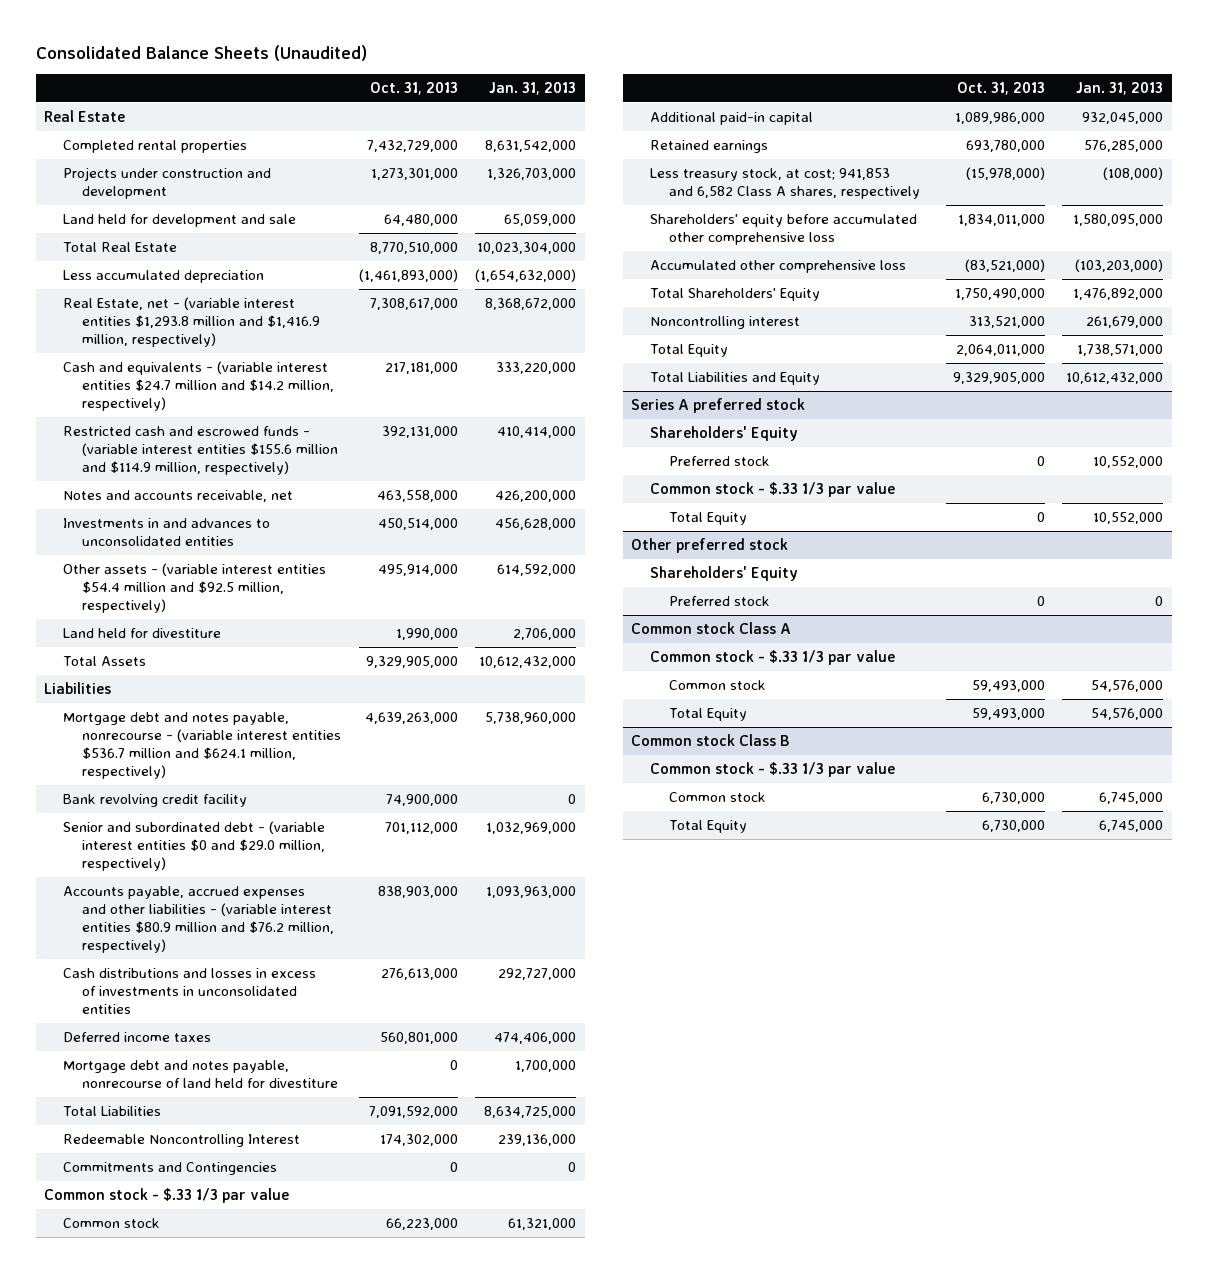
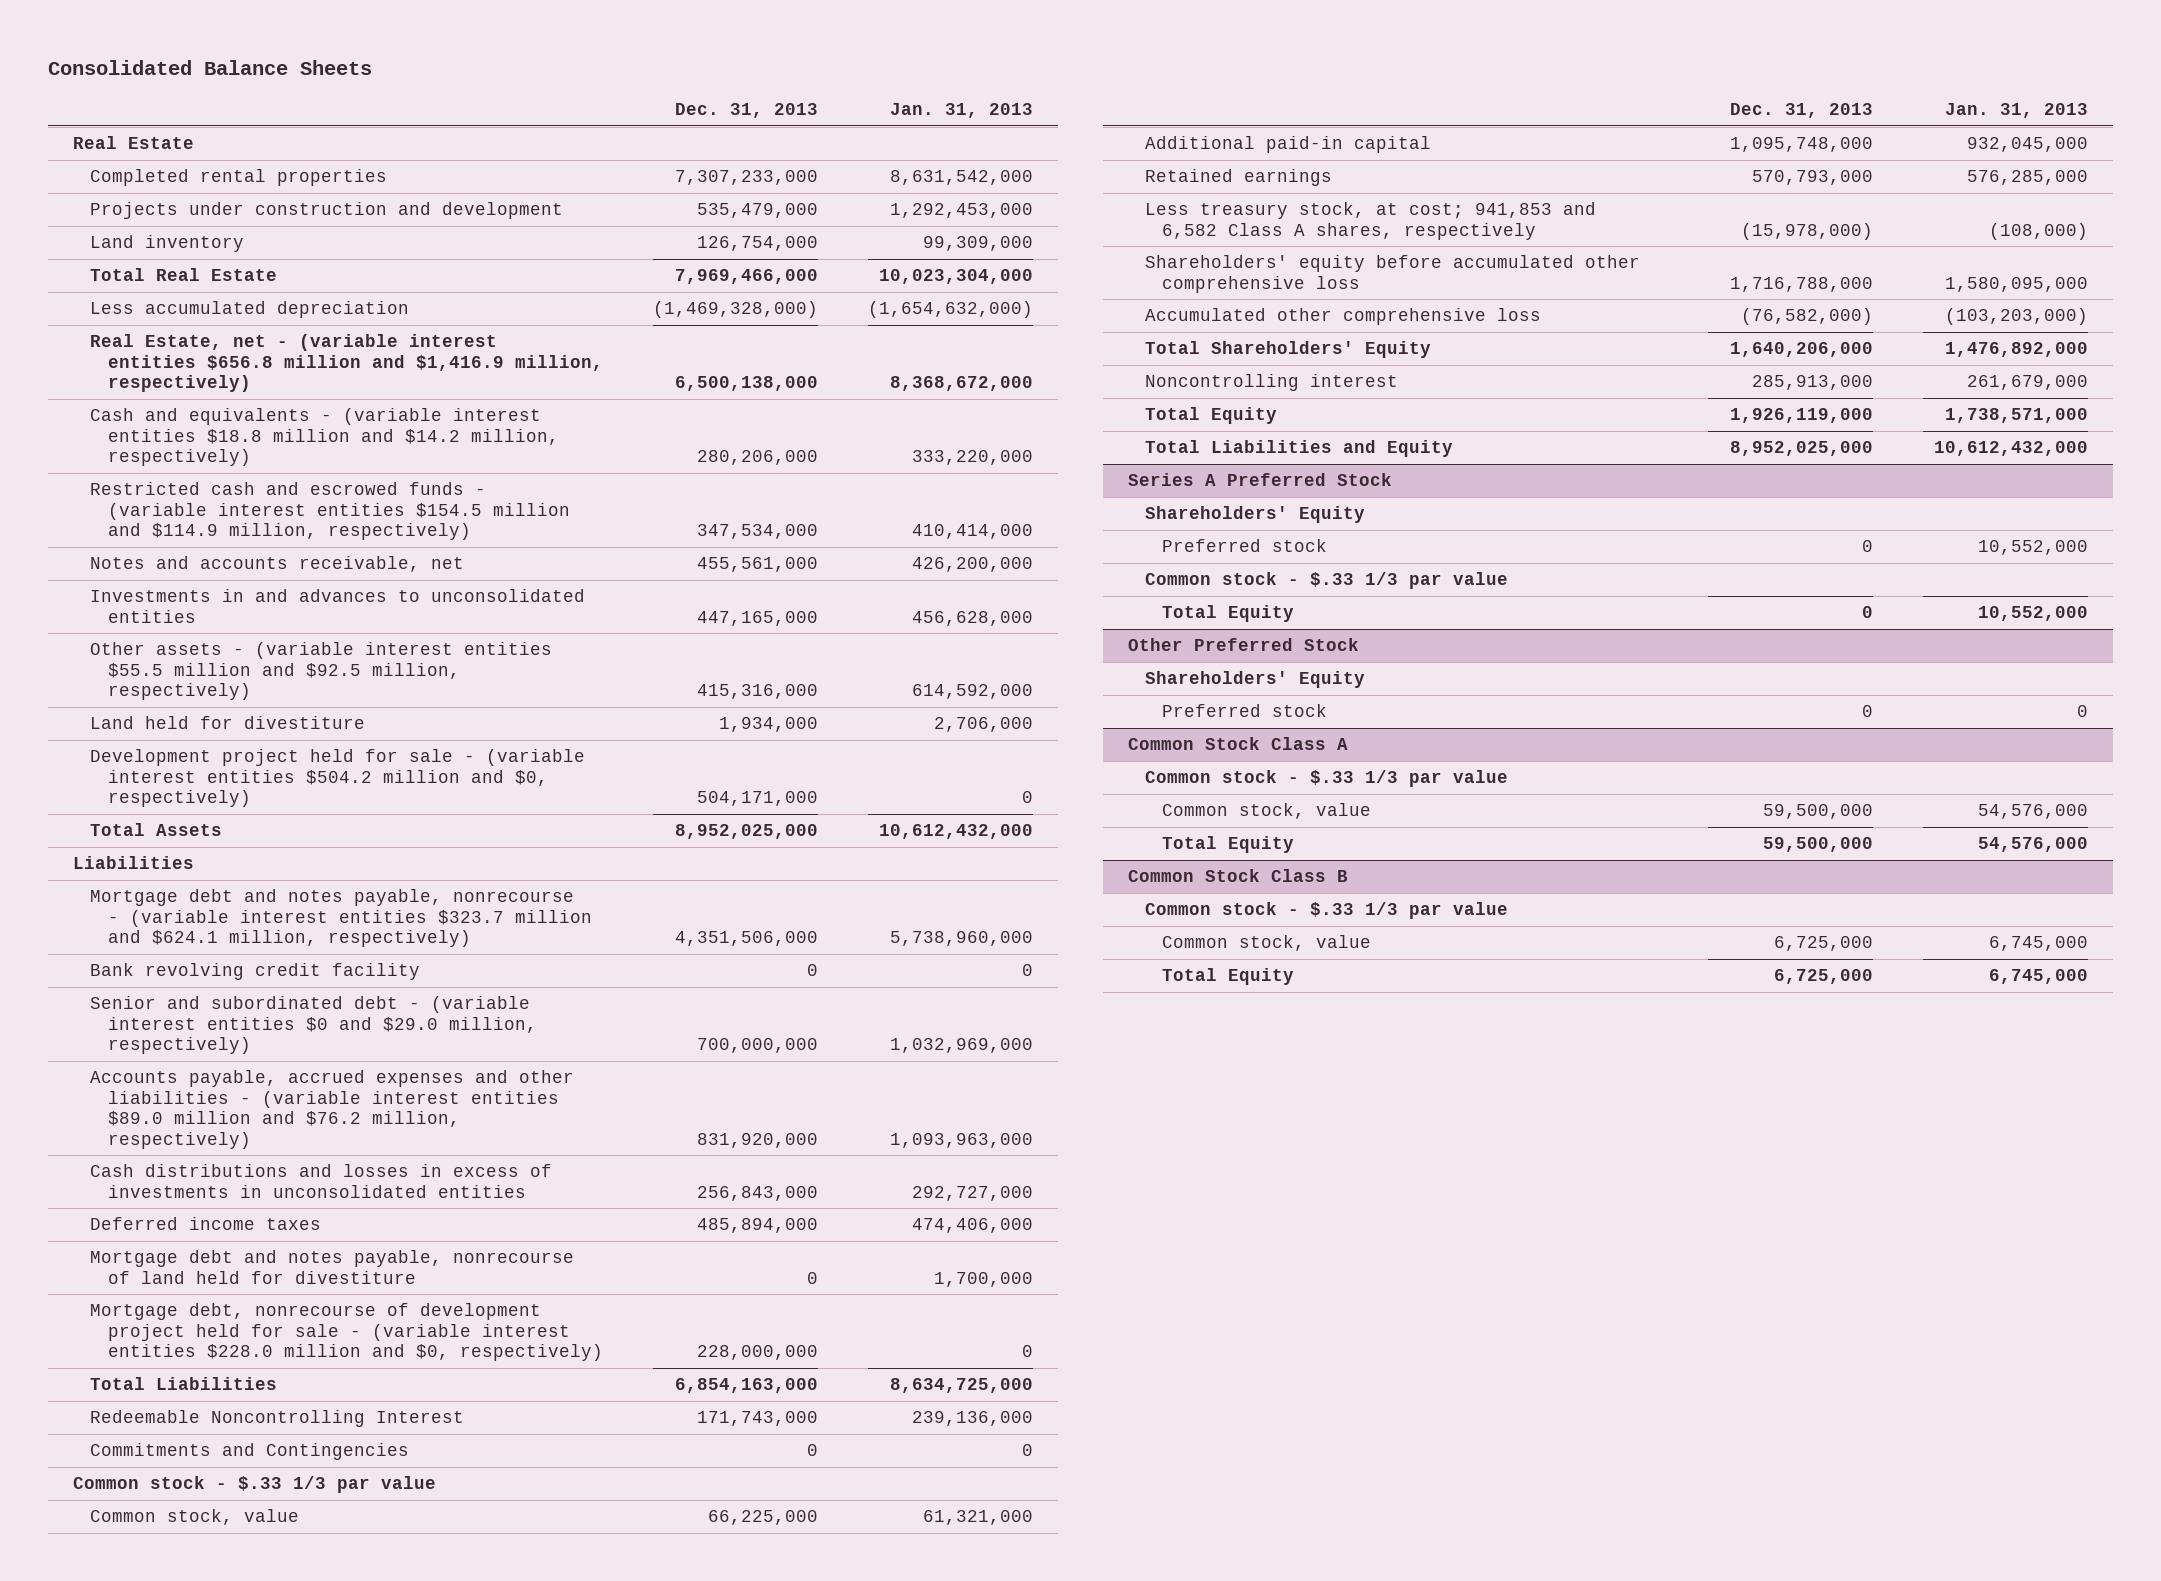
- Consolidated Balance Sheets (Unaudited)
+ Consolidated Balance Sheets
- | Oct. 31, 2013 | Jan. 31, 2013
+ | Dec. 31, 2013 | Jan. 31, 2013
- Projects under construction and development | 1,273,301,000 | 1,326,703,000
- Land held for development and sale | 64,480,000 | 65,059,000
+ Projects under construction and development | 535,479,000 | 1,292,453,000
+ Land inventory | 126,754,000 | 99,309,000
- Real Estate, net - (variable interest entities $1,293.8 million and $1,416.9 million, respectively) | 7,308,617,000 | 8,368,672,000
- Cash and equivalents - (variable interest entities $24.7 million and $14.2 million, respectively) | 217,181,000 | 333,220,000
- Restricted cash and escrowed funds - (variable interest entities $155.6 million and $114.9 million, respectively) | 392,131,000 | 410,414,000
+ Real Estate, net - (variable interest entities $656.8 million and $1,416.9 million, respectively) | 6,500,138,000 | 8,368,672,000
+ Cash and equivalents - (variable interest entities $18.8 million and $14.2 million, respectively) | 280,206,000 | 333,220,000
+ Restricted cash and escrowed funds - (variable interest entities $154.5 million and $114.9 million, respectively) | 347,534,000 | 410,414,000
- Other assets - (variable interest entities $54.4 million and $92.5 million, respectively) | 495,914,000 | 614,592,000
+ Other assets - (variable interest entities $55.5 million and $92.5 million, respectively) | 415,316,000 | 614,592,000
+ Development project held for sale - (variable interest entities $504.2 million and $0, respectively) | 504,171,000 | 0
- Mortgage debt and notes payable, nonrecourse - (variable interest entities $536.7 million and $624.1 million, respectively) | 4,639,263,000 | 5,738,960,000
+ Mortgage debt and notes payable, nonrecourse - (variable interest entities $323.7 million and $624.1 million, respectively) | 4,351,506,000 | 5,738,960,000
- Accounts payable, accrued expenses and other liabilities - (variable interest entities $80.9 million and $76.2 million, respectively) | 838,903,000 | 1,093,963,000
+ Accounts payable, accrued expenses and other liabilities - (variable interest entities $89.0 million and $76.2 million, respectively) | 831,920,000 | 1,093,963,000
+ Mortgage debt, nonrecourse of development project held for sale - (variable interest entities $228.0 million and $0, respectively) | 228,000,000 | 0
- Common stock | 66,223,000 | 61,321,000
+ Common stock, value | 66,225,000 | 61,321,000
- Series A preferred stock
+ Series A Preferred Stock
- Other preferred stock
+ Other Preferred Stock
- Common stock Class A
+ Common Stock Class A
- Common stock | 59,493,000 | 54,576,000
+ Common stock, value | 59,500,000 | 54,576,000
- Common stock Class B
+ Common Stock Class B
- Common stock | 6,730,000 | 6,745,000
+ Common stock, value | 6,725,000 | 6,745,000

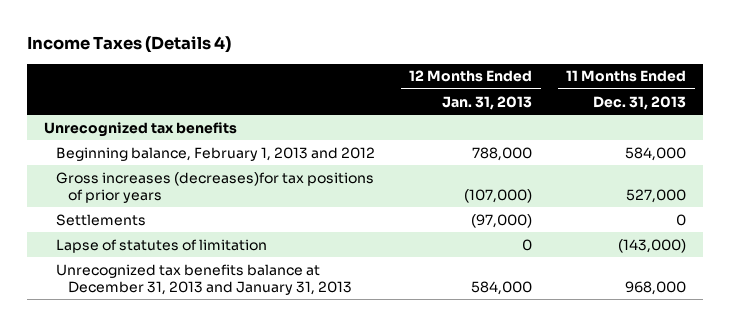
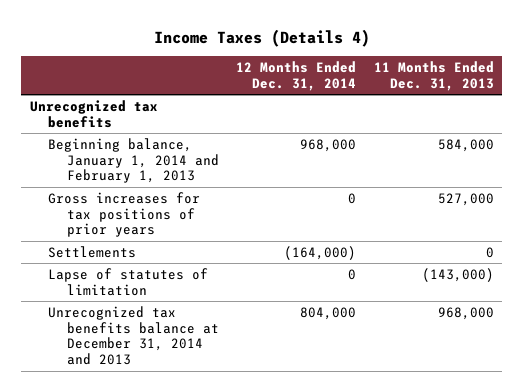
- | 12 Months Ended Jan. 31, 2013 | 11 Months Ended Dec. 31, 2013
+ | 12 Months Ended Dec. 31, 2014 | 11 Months Ended Dec. 31, 2013
- Beginning balance, February 1, 2013 and 2012 | 788,000 | 584,000
- Gross increases (decreases)for tax positions of prior years | (107,000) | 527,000
+ Beginning balance, January 1, 2014 and February 1, 2013 | 968,000 | 584,000
+ Gross increases for tax positions of prior years | 0 | 527,000
- Unrecognized tax benefits balance at December 31, 2013 and January 31, 2013 | 584,000 | 968,000
+ Unrecognized tax benefits balance at December 31, 2014 and 2013 | 804,000 | 968,000

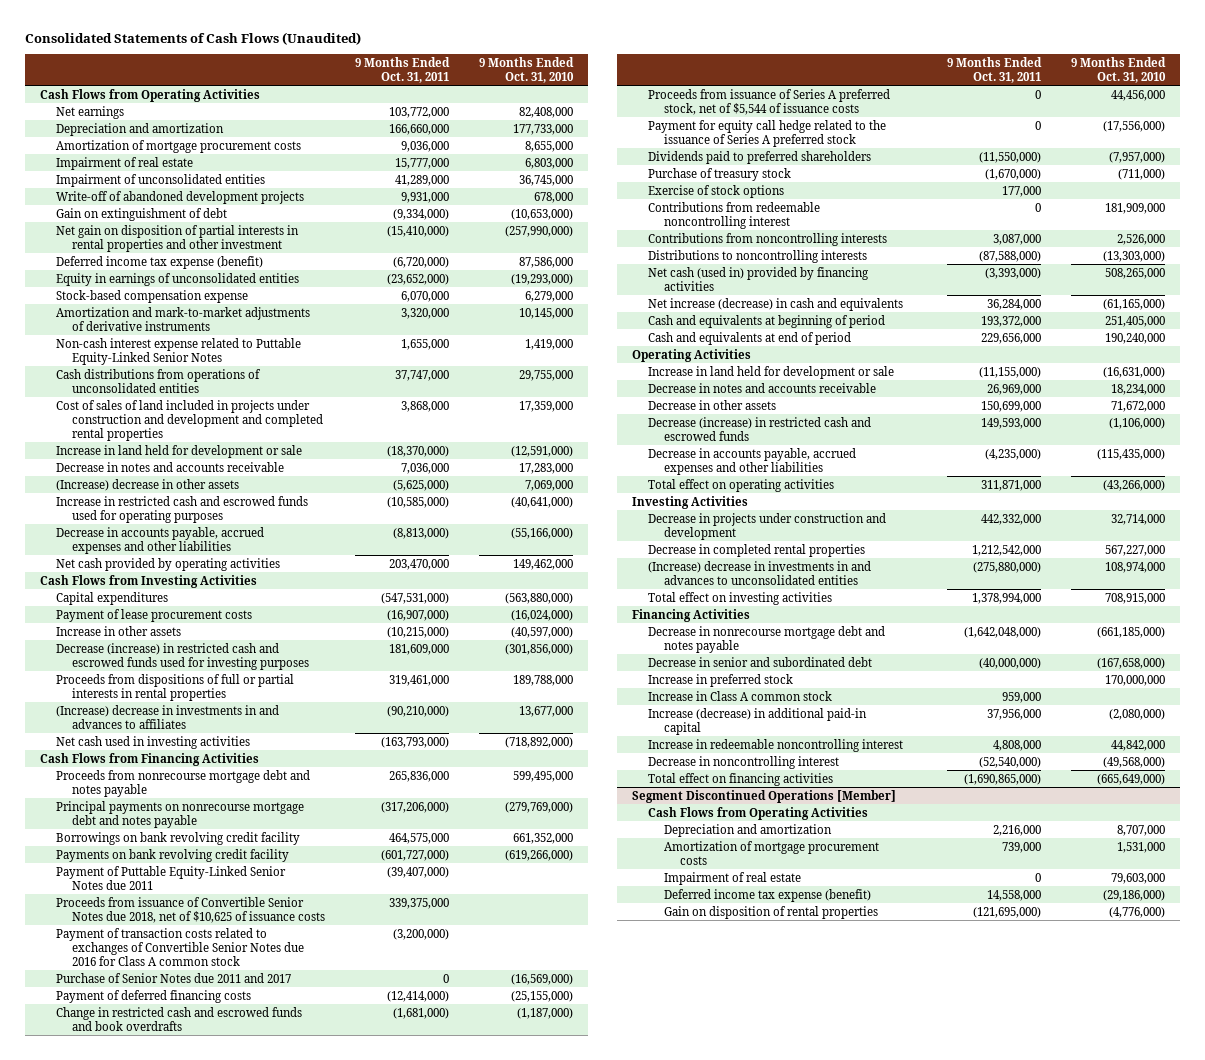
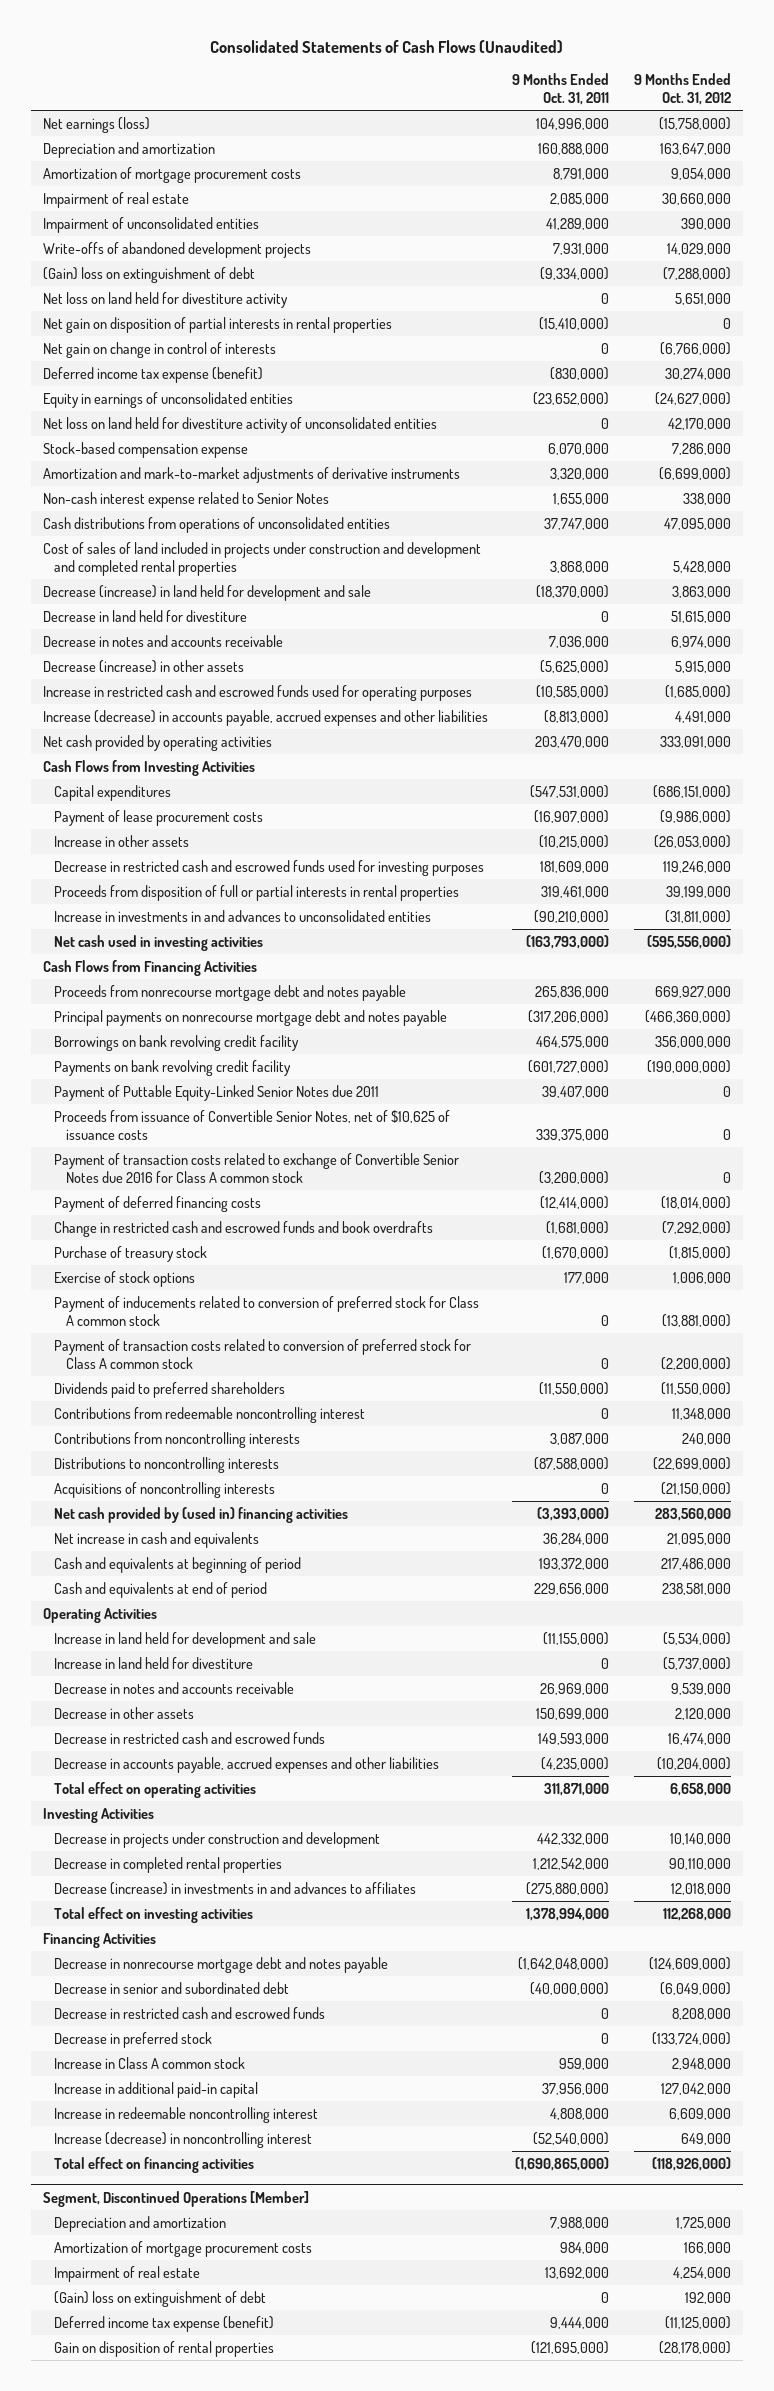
- | 9 Months Ended Oct. 31, 2011 | 9 Months Ended Oct. 31, 2010
+ | 9 Months Ended Oct. 31, 2011 | 9 Months Ended Oct. 31, 2012
- Cash Flows from Operating Activities
- Net earnings | 103,772,000 | 82,408,000
- Depreciation and amortization | 166,660,000 | 177,733,000
- Amortization of mortgage procurement costs | 9,036,000 | 8,655,000
- Impairment of real estate | 15,777,000 | 6,803,000
+ Net earnings (loss) | 104,996,000 | (15,758,000)
+ Depreciation and amortization | 160,888,000 | 163,647,000
+ Amortization of mortgage procurement costs | 8,791,000 | 9,054,000
+ Impairment of real estate | 2,085,000 | 30,660,000
- Write-off of abandoned development projects | 9,931,000 | 678,000
- Gain on extinguishment of debt | (9,334,000) | (10,653,000)
- Net gain on disposition of partial interests in rental properties and other investment | (15,410,000) | (257,990,000)
- Deferred income tax expense (benefit) | (6,720,000) | 87,586,000
+ Write-offs of abandoned development projects | 7,931,000 | 14,029,000
+ (Gain) loss on extinguishment of debt | (9,334,000) | (7,288,000)
+ Net loss on land held for divestiture activity | 0 | 5,651,000
+ Net gain on disposition of partial interests in rental properties | (15,410,000) | 0
+ Net gain on change in control of interests | 0 | (6,766,000)
+ Deferred income tax expense (benefit) | (830,000) | 30,274,000
+ Net loss on land held for divestiture activity of unconsolidated entities | 0 | 42,170,000
- Non-cash interest expense related to Puttable Equity-Linked Senior Notes | 1,655,000 | 1,419,000
+ Non-cash interest expense related to Senior Notes | 1,655,000 | 338,000
- Increase in land held for development or sale | (18,370,000) | (12,591,000)
+ Decrease (increase) in land held for development and sale | (18,370,000) | 3,863,000
+ Decrease in land held for divestiture | 0 | 51,615,000
- (Increase) decrease in other assets | (5,625,000) | 7,069,000
+ Decrease (increase) in other assets | (5,625,000) | 5,915,000
- Decrease in accounts payable, accrued expenses and other liabilities | (8,813,000) | (55,166,000)
+ Increase (decrease) in accounts payable, accrued expenses and other liabilities | (8,813,000) | 4,491,000
- Decrease (increase) in restricted cash and escrowed funds used for investing purposes | 181,609,000 | (301,856,000)
- Proceeds from dispositions of full or partial interests in rental properties | 319,461,000 | 189,788,000
- (Increase) decrease in investments in and advances to affiliates | (90,210,000) | 13,677,000
+ Decrease in restricted cash and escrowed funds used for investing purposes | 181,609,000 | 119,246,000
+ Proceeds from disposition of full or partial interests in rental properties | 319,461,000 | 39,199,000
+ Increase in investments in and advances to unconsolidated entities | (90,210,000) | (31,811,000)
- Payment of Puttable Equity-Linked Senior Notes due 2011 | (39,407,000) |
- Proceeds from issuance of Convertible Senior Notes due 2018, net of $10,625 of issuance costs | 339,375,000 |
- Payment of transaction costs related to exchanges of Convertible Senior Notes due 2016 for Class A common stock | (3,200,000) |
- Purchase of Senior Notes due 2011 and 2017 | 0 | (16,569,000)
+ Payment of Puttable Equity-Linked Senior Notes due 2011 | 39,407,000 | 0
+ Proceeds from issuance of Convertible Senior Notes, net of $10,625 of issuance costs | 339,375,000 | 0
+ Payment of transaction costs related to exchange of Convertible Senior Notes due 2016 for Class A common stock | (3,200,000) | 0
- Proceeds from issuance of Series A preferred stock, net of $5,544 of issuance costs | 0 | 44,456,000
- Payment for equity call hedge related to the issuance of Series A preferred stock | 0 | (17,556,000)
+ Payment of inducements related to conversion of preferred stock for Class A common stock | 0 | (13,881,000)
+ Payment of transaction costs related to conversion of preferred stock for Class A common stock | 0 | (2,200,000)
moved down: Dividends paid to preferred shareholders | (11,550,000) | (11,550,000)
- Net cash (used in) provided by financing activities | (3,393,000) | 508,265,000
- Net increase (decrease) in cash and equivalents | 36,284,000 | (61,165,000)
+ Acquisitions of noncontrolling interests | 0 | (21,150,000)
+ Net cash provided by (used in) financing activities | (3,393,000) | 283,560,000
+ Net increase in cash and equivalents | 36,284,000 | 21,095,000
- Increase in land held for development or sale | (11,155,000) | (16,631,000)
+ Increase in land held for development and sale | (11,155,000) | (5,534,000)
+ Increase in land held for divestiture | 0 | (5,737,000)
- Decrease (increase) in restricted cash and escrowed funds | 149,593,000 | (1,106,000)
+ Decrease in restricted cash and escrowed funds | 149,593,000 | 16,474,000
- (Increase) decrease in investments in and advances to unconsolidated entities | (275,880,000) | 108,974,000
+ Decrease (increase) in investments in and advances to affiliates | (275,880,000) | 12,018,000
- Increase in preferred stock | | 170,000,000
+ Decrease in restricted cash and escrowed funds | 0 | 8,208,000
+ Decrease in preferred stock | 0 | (133,724,000)
- Increase (decrease) in additional paid-in capital | 37,956,000 | (2,080,000)
+ Increase in additional paid-in capital | 37,956,000 | 127,042,000
- Decrease in noncontrolling interest | (52,540,000) | (49,568,000)
+ Increase (decrease) in noncontrolling interest | (52,540,000) | 649,000
- Segment Discontinued Operations [Member]
- Cash Flows from Operating Activities
- Depreciation and amortization | 2,216,000 | 8,707,000
- Amortization of mortgage procurement costs | 739,000 | 1,531,000
- Impairment of real estate | 0 | 79,603,000
- Deferred income tax expense (benefit) | 14,558,000 | (29,186,000)
+ Segment, Discontinued Operations [Member]
+ Depreciation and amortization | 7,988,000 | 1,725,000
+ Amortization of mortgage procurement costs | 984,000 | 166,000
+ Impairment of real estate | 13,692,000 | 4,254,000
+ (Gain) loss on extinguishment of debt | 0 | 192,000
+ Deferred income tax expense (benefit) | 9,444,000 | (11,125,000)

